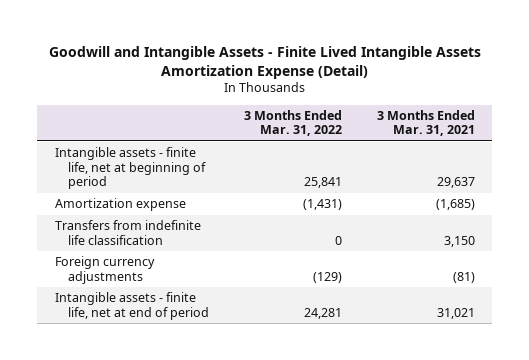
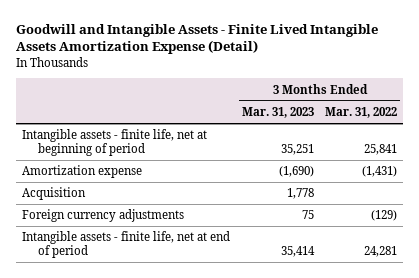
- | 3 Months Ended Mar. 31, 2022 | 3 Months Ended Mar. 31, 2021
+ | 3 Months Ended Mar. 31, 2023 | 3 Months Ended Mar. 31, 2022
- Transfers from indefinite life classification | 0 | 3,150
+ Acquisition | 1,778 |

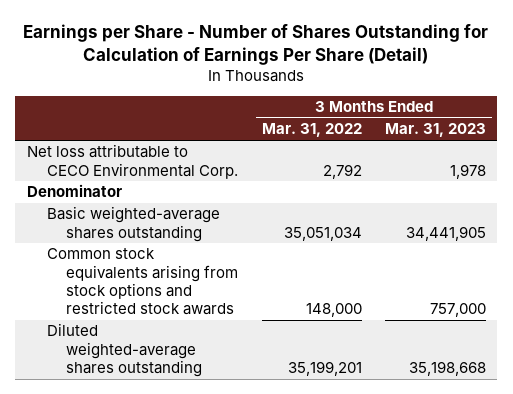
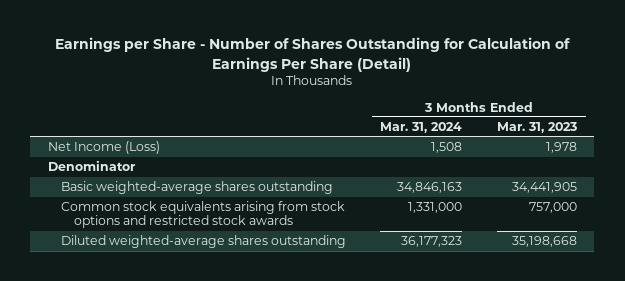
- | 3 Months Ended Mar. 31, 2022 | 3 Months Ended Mar. 31, 2023
+ | 3 Months Ended Mar. 31, 2024 | 3 Months Ended Mar. 31, 2023
- Net loss attributable to CECO Environmental Corp. | 2,792 | 1,978
+ Net Income (Loss) | 1,508 | 1,978

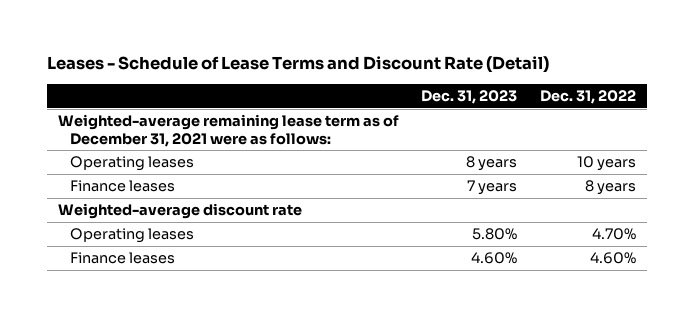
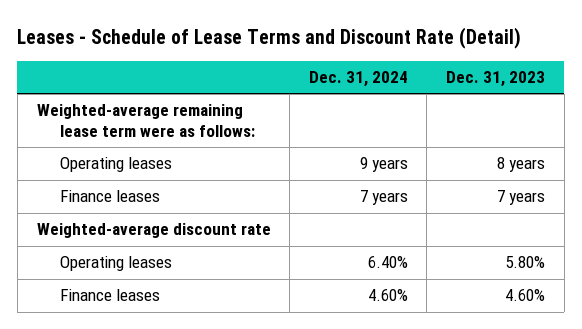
- | Dec. 31, 2023 | Dec. 31, 2022
+ | Dec. 31, 2024 | Dec. 31, 2023
- Weighted-average remaining lease term as of December 31, 2021 were as follows:
+ Weighted-average remaining lease term were as follows:

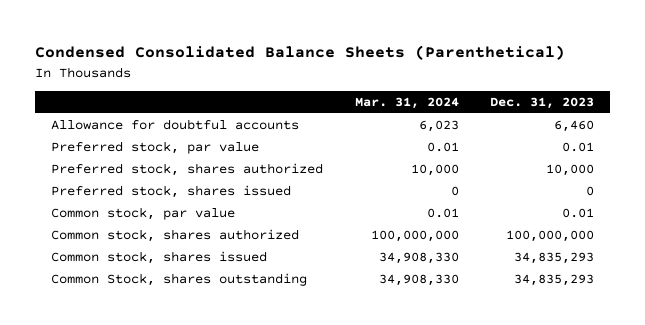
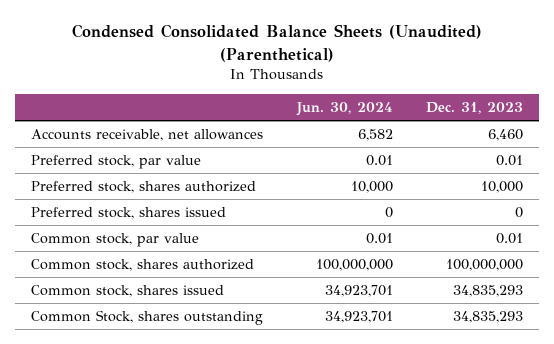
- Condensed Consolidated Balance Sheets (Parenthetical)
+ Condensed Consolidated Balance Sheets (Unaudited) (Parenthetical)
- | Mar. 31, 2024 | Dec. 31, 2023
+ | Jun. 30, 2024 | Dec. 31, 2023
- Allowance for doubtful accounts | 6,023 | 6,460
+ Accounts receivable, net allowances | 6,582 | 6,460

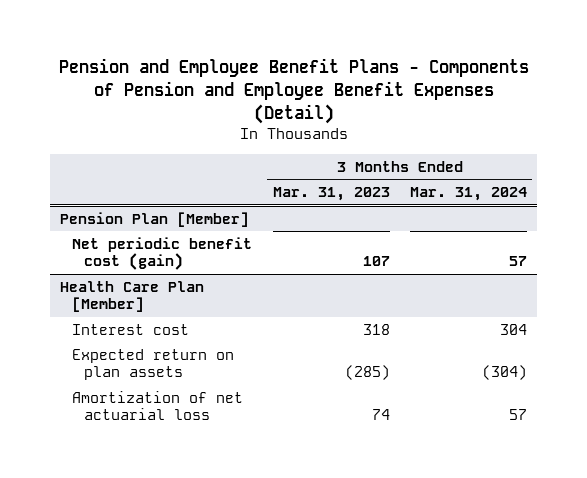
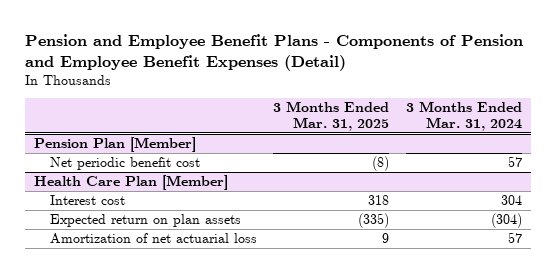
- | 3 Months Ended Mar. 31, 2023 | 3 Months Ended Mar. 31, 2024
+ | 3 Months Ended Mar. 31, 2025 | 3 Months Ended Mar. 31, 2024
@ Pension Plan [Member]
- Net periodic benefit cost (gain) | 107 | 57
+ Net periodic benefit cost | (8) | 57

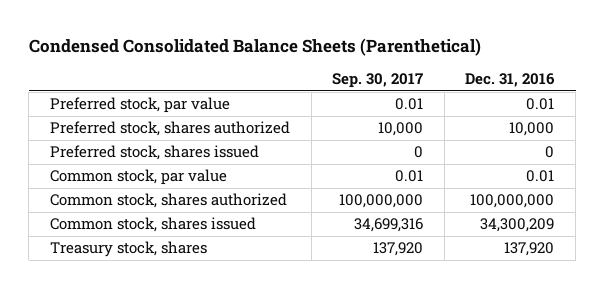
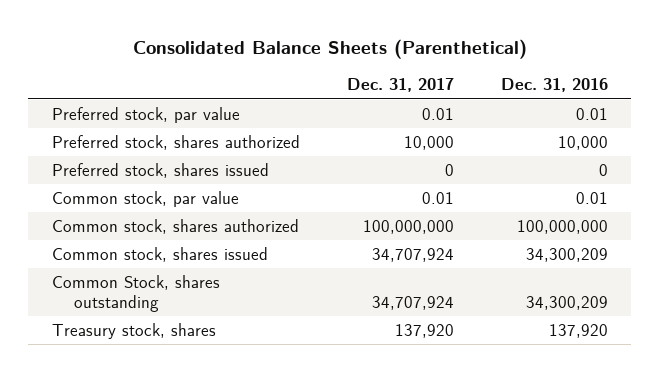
- Condensed Consolidated Balance Sheets (Parenthetical)
+ Consolidated Balance Sheets (Parenthetical)
- | Sep. 30, 2017 | Dec. 31, 2016
+ | Dec. 31, 2017 | Dec. 31, 2016
+ Common Stock, shares outstanding | 34,707,924 | 34,300,209

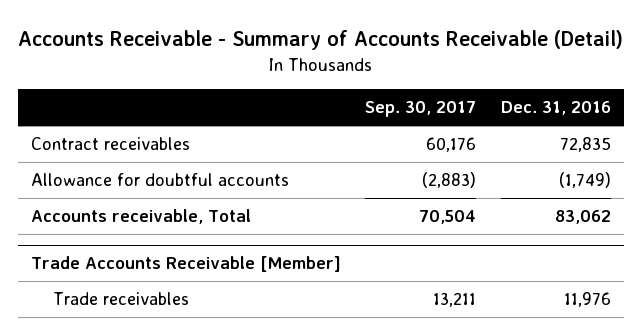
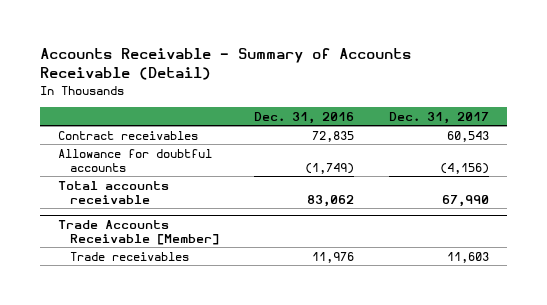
- | Sep. 30, 2017 | Dec. 31, 2016
+ | Dec. 31, 2016 | Dec. 31, 2017
- Accounts receivable, Total | 70,504 | 83,062
+ Total accounts receivable | 83,062 | 67,990

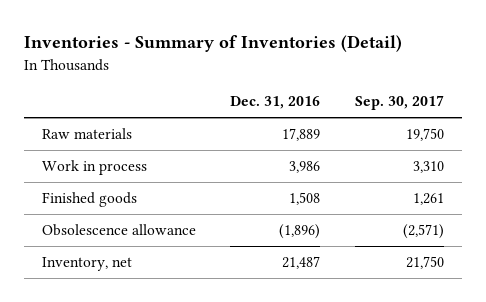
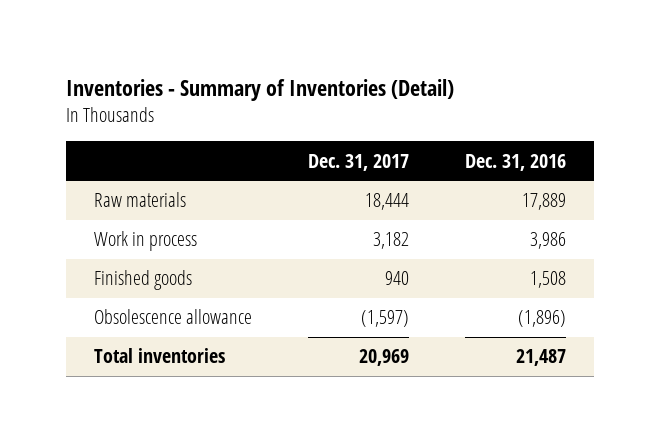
- | Dec. 31, 2016 | Sep. 30, 2017
+ | Dec. 31, 2017 | Dec. 31, 2016
- Inventory, net | 21,487 | 21,750
+ Total inventories | 20,969 | 21,487

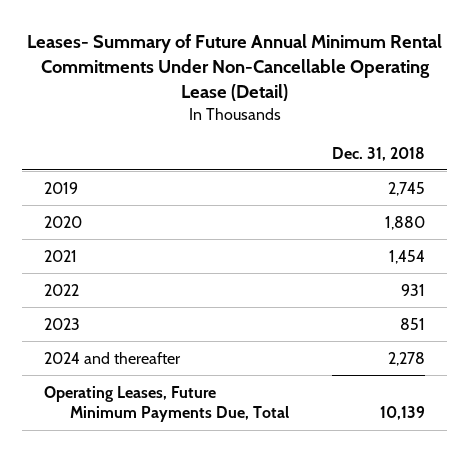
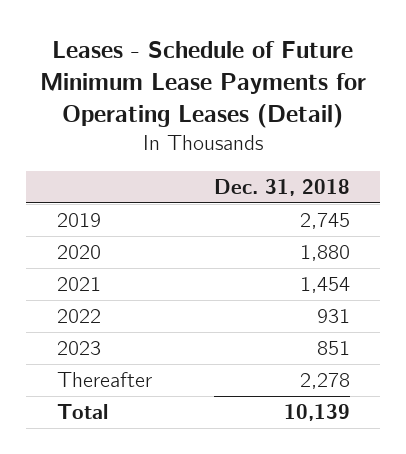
- Leases- Summary of Future Annual Minimum Rental Commitments Under Non-Cancellable Operating Lease (Detail)
+ Leases - Schedule of Future Minimum Lease Payments for Operating Leases (Detail)
- 2024 and thereafter | 2,278
- Operating Leases, Future Minimum Payments Due, Total | 10,139
+ Thereafter | 2,278
+ Total | 10,139

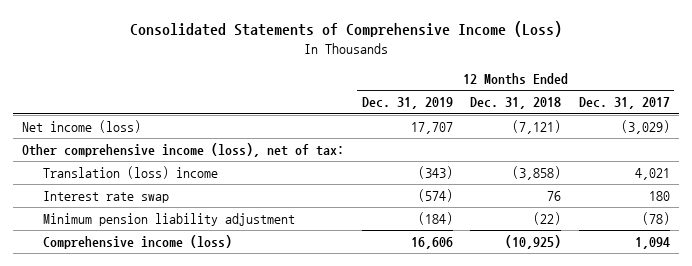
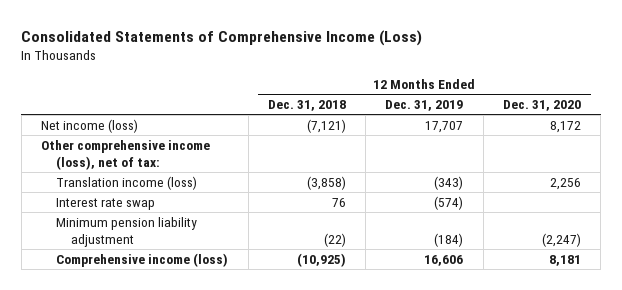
- | 12 Months Ended Dec. 31, 2019 | 12 Months Ended Dec. 31, 2018 | 12 Months Ended Dec. 31, 2017
+ | 12 Months Ended Dec. 31, 2018 | 12 Months Ended Dec. 31, 2019 | 12 Months Ended Dec. 31, 2020
- Translation (loss) income | (343) | (3,858) | 4,021
+ Translation income (loss) | (3,858) | (343) | 2,256

